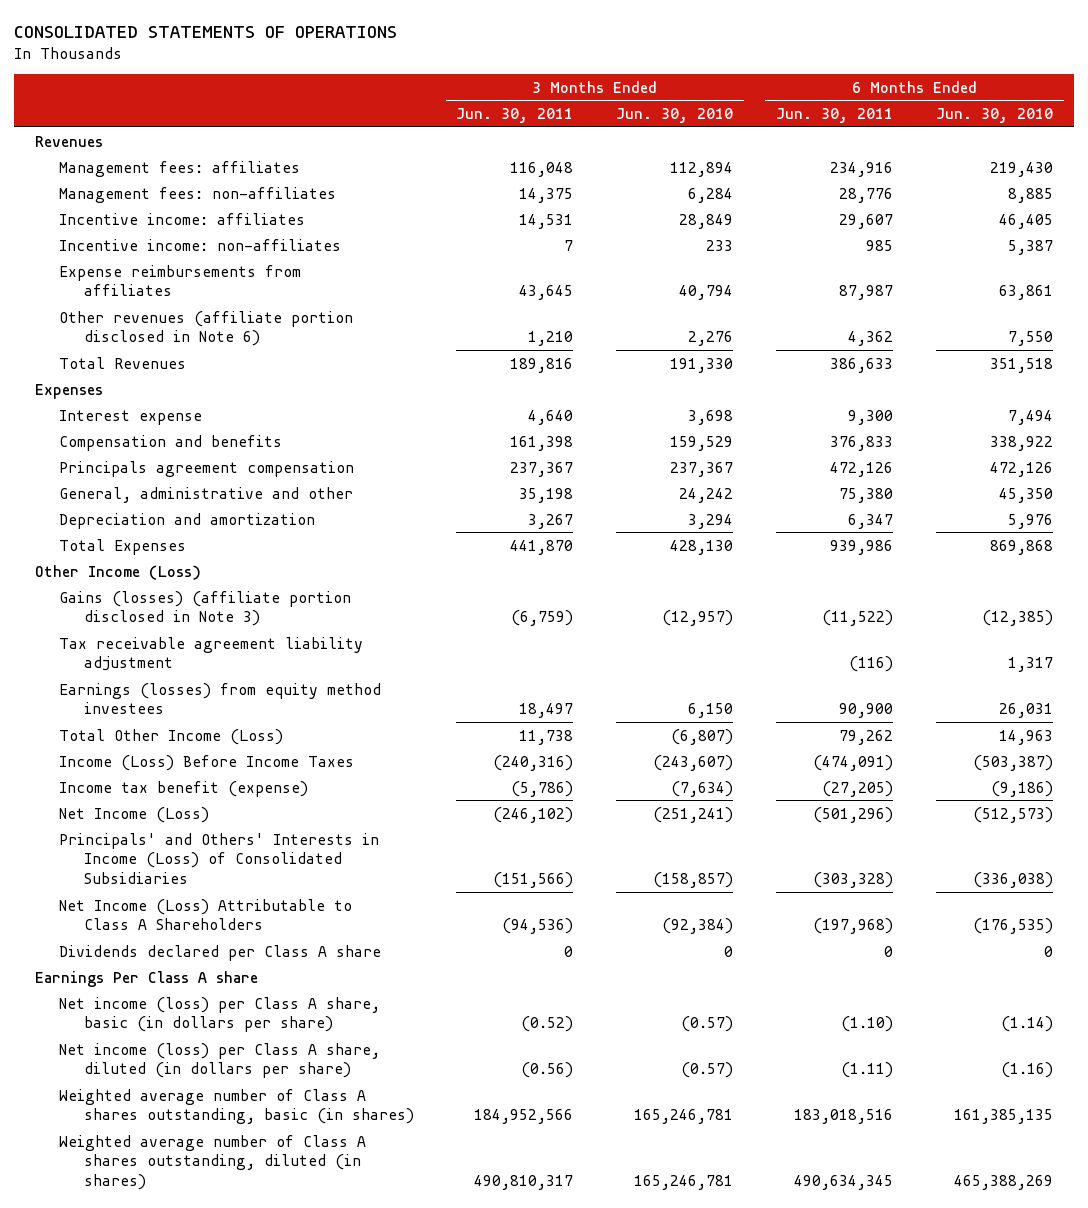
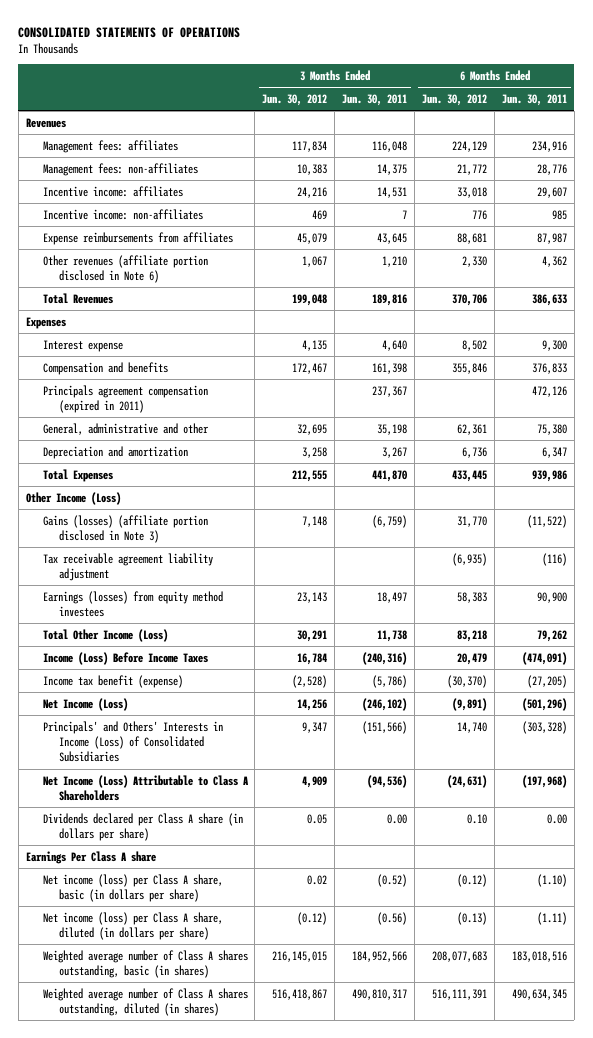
- | 3 Months Ended Jun. 30, 2011 | 3 Months Ended Jun. 30, 2010 | 6 Months Ended Jun. 30, 2011 | 6 Months Ended Jun. 30, 2010
+ | 3 Months Ended Jun. 30, 2012 | 3 Months Ended Jun. 30, 2011 | 6 Months Ended Jun. 30, 2012 | 6 Months Ended Jun. 30, 2011
- Principals agreement compensation | 237,367 | 237,367 | 472,126 | 472,126
+ Principals agreement compensation (expired in 2011) | | 237,367 | | 472,126
- Dividends declared per Class A share | 0 | 0 | 0 | 0
+ Dividends declared per Class A share (in dollars per share) | 0.05 | 0.00 | 0.10 | 0.00

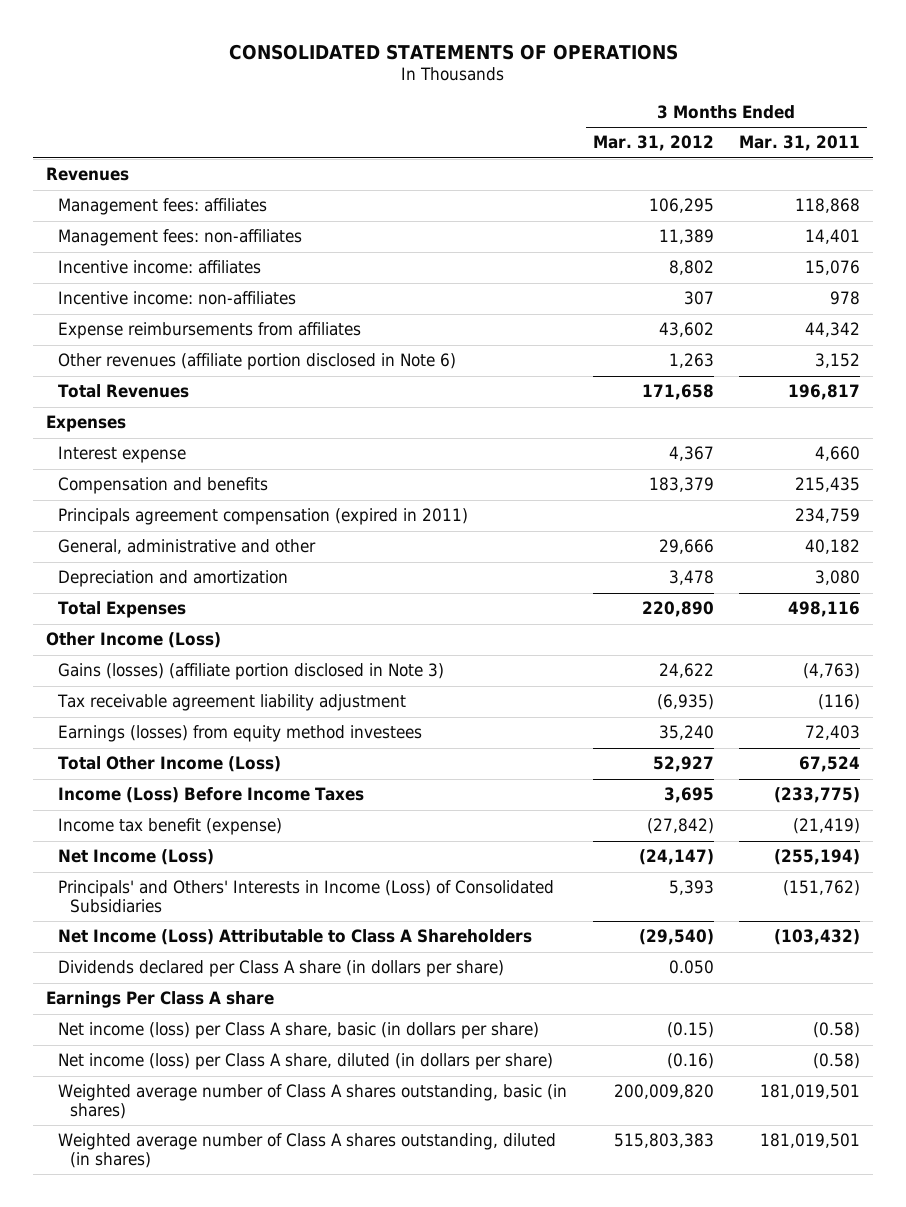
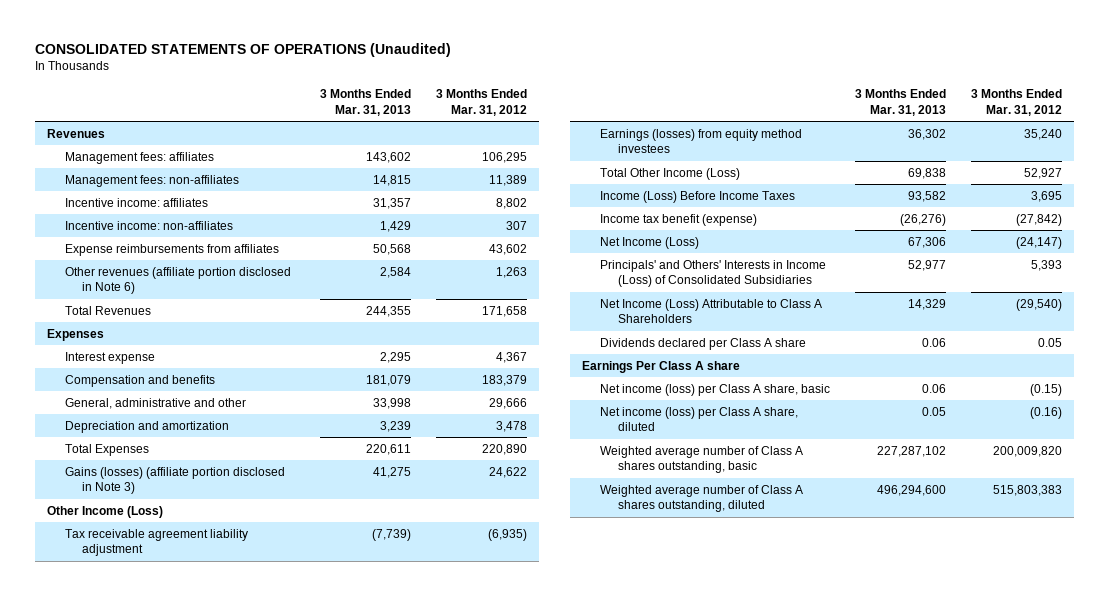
- CONSOLIDATED STATEMENTS OF OPERATIONS
+ CONSOLIDATED STATEMENTS OF OPERATIONS (Unaudited)
- | 3 Months Ended Mar. 31, 2012 | 3 Months Ended Mar. 31, 2011
+ | 3 Months Ended Mar. 31, 2013 | 3 Months Ended Mar. 31, 2012
- Principals agreement compensation (expired in 2011) | | 234,759
moved down: Other Income (Loss)
- Dividends declared per Class A share (in dollars per share) | 0.050 |
+ Dividends declared per Class A share | 0.06 | 0.05
- Net income (loss) per Class A share, basic (in dollars per share) | (0.15) | (0.58)
- Net income (loss) per Class A share, diluted (in dollars per share) | (0.16) | (0.58)
- Weighted average number of Class A shares outstanding, basic (in shares) | 200,009,820 | 181,019,501
- Weighted average number of Class A shares outstanding, diluted (in shares) | 515,803,383 | 181,019,501
+ Net income (loss) per Class A share, basic | 0.06 | (0.15)
+ Net income (loss) per Class A share, diluted | 0.05 | (0.16)
+ Weighted average number of Class A shares outstanding, basic | 227,287,102 | 200,009,820
+ Weighted average number of Class A shares outstanding, diluted | 496,294,600 | 515,803,383

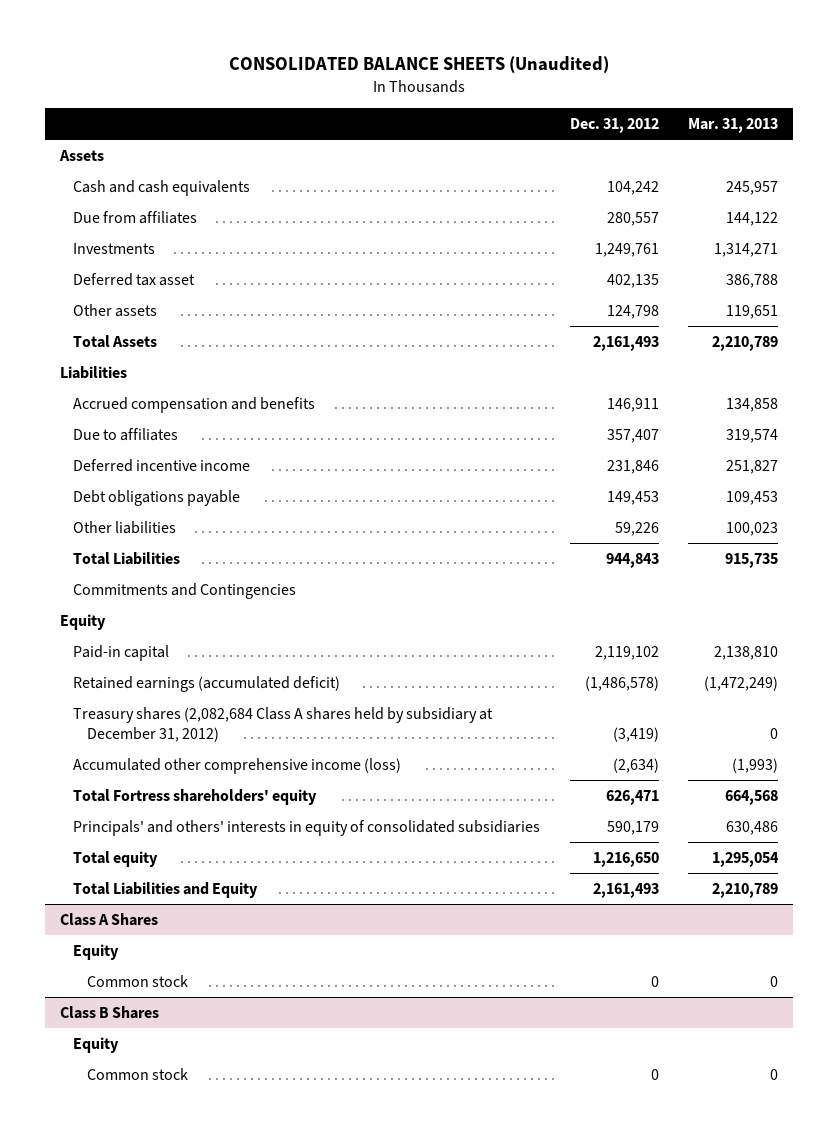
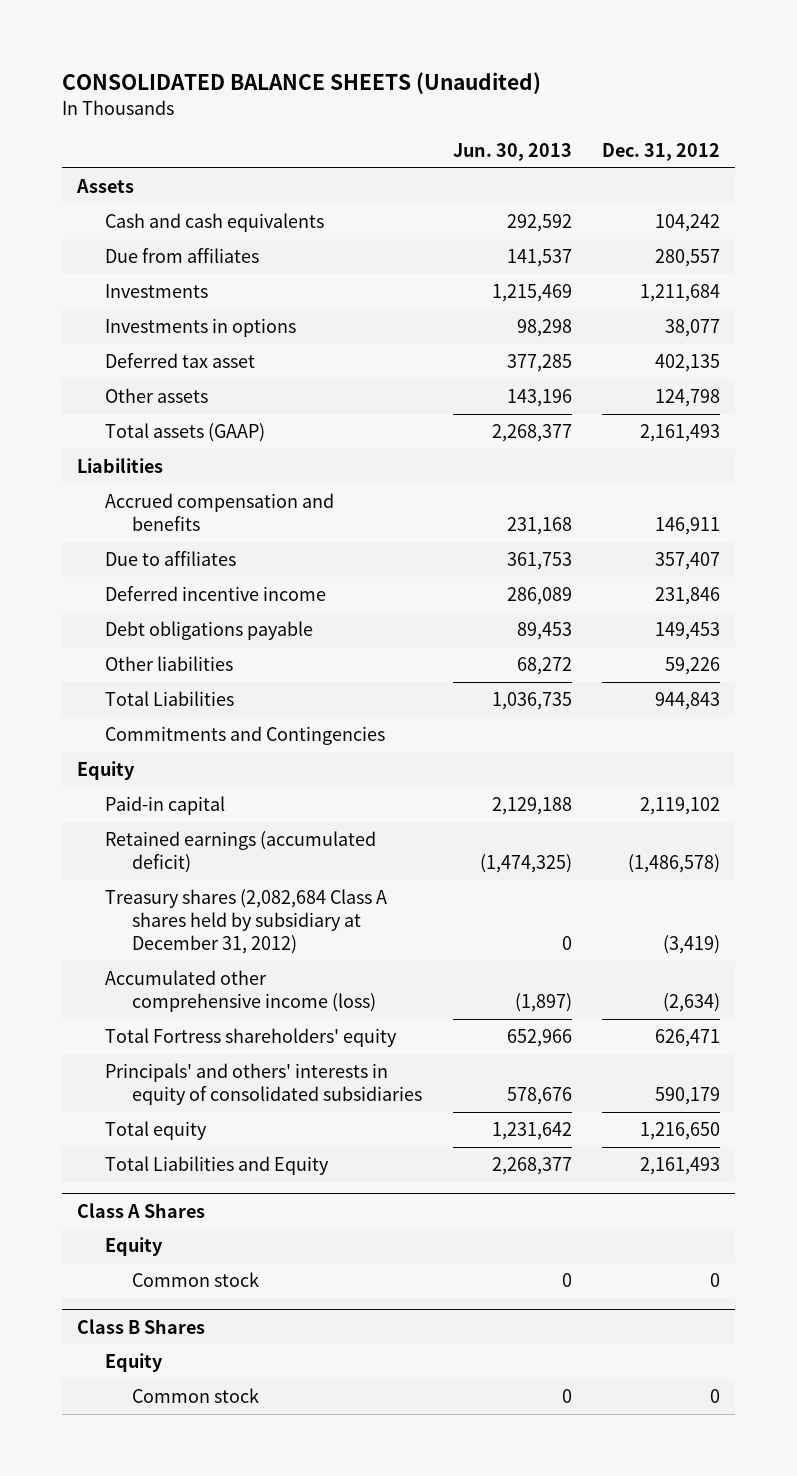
- | Dec. 31, 2012 | Mar. 31, 2013
+ | Jun. 30, 2013 | Dec. 31, 2012
- Investments | 1,249,761 | 1,314,271
+ Investments | 1,215,469 | 1,211,684
+ Investments in options | 98,298 | 38,077
- Total Assets | 2,161,493 | 2,210,789
+ Total assets (GAAP) | 2,268,377 | 2,161,493

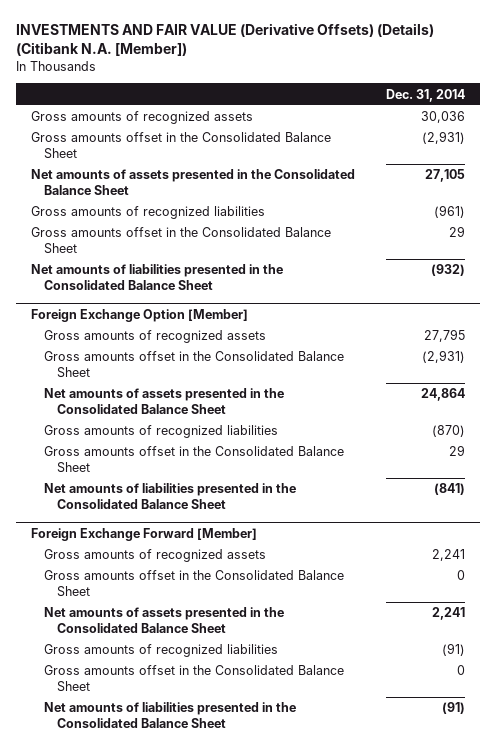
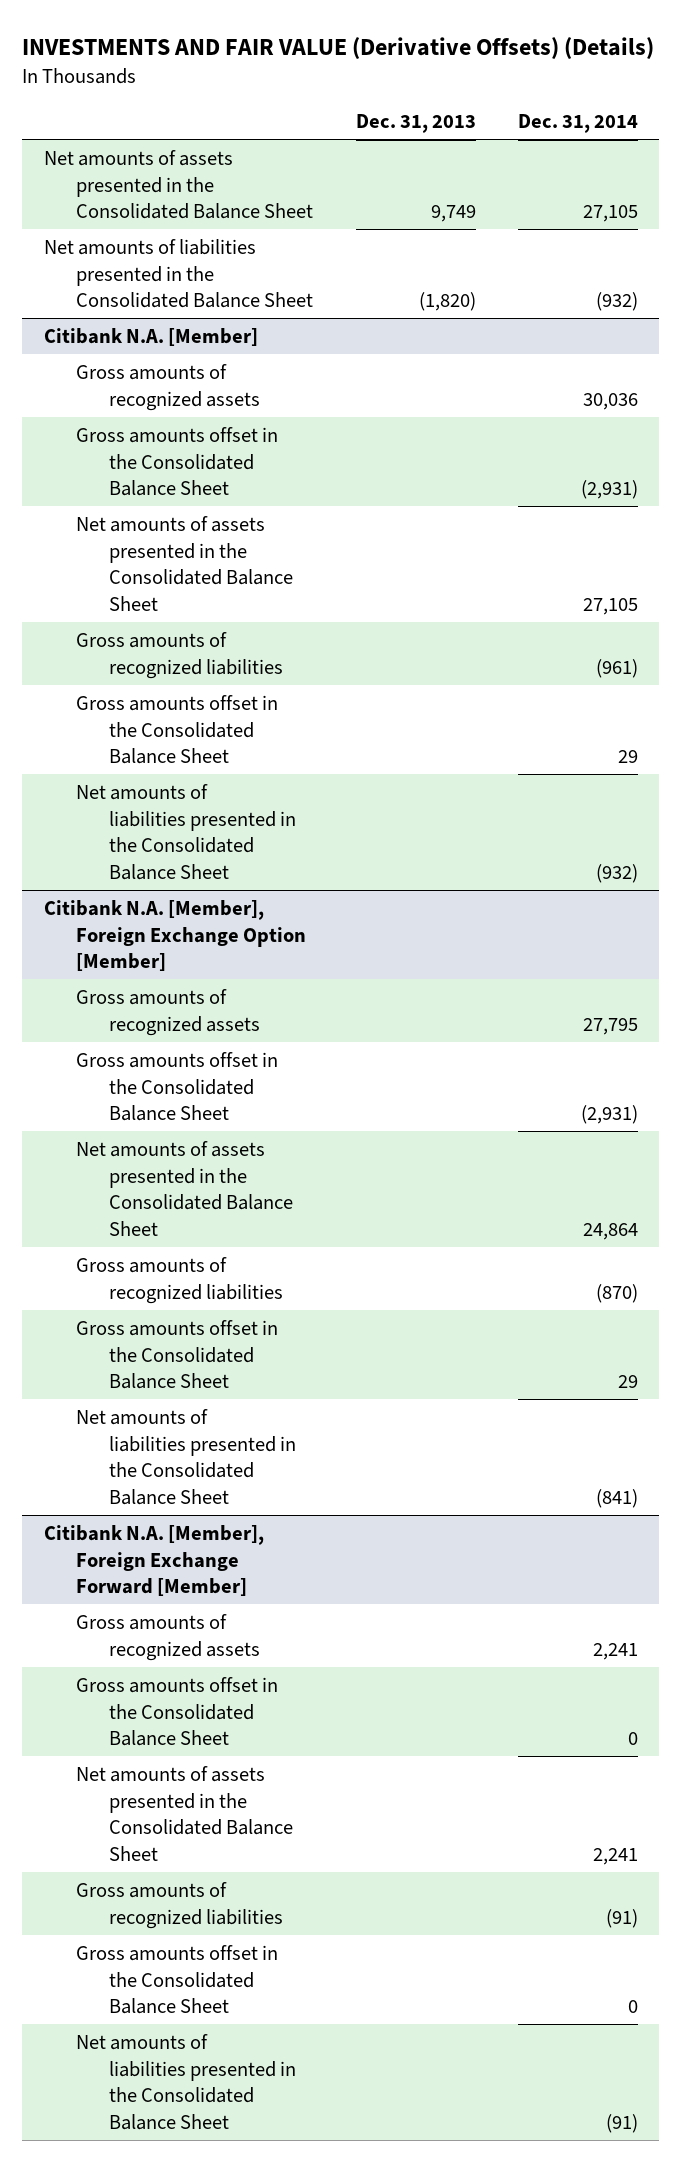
- INVESTMENTS AND FAIR VALUE (Derivative Offsets) (Details) (Citibank N.A. [Member])
+ INVESTMENTS AND FAIR VALUE (Derivative Offsets) (Details)
- | Dec. 31, 2014
+ | Dec. 31, 2013 | Dec. 31, 2014
+ Net amounts of assets presented in the Consolidated Balance Sheet | 9,749 | 27,105
+ Net amounts of liabilities presented in the Consolidated Balance Sheet | (1,820) | (932)
+ Citibank N.A. [Member]
- Foreign Exchange Option [Member]
+ Citibank N.A. [Member], Foreign Exchange Option [Member]
- Foreign Exchange Forward [Member]
+ Citibank N.A. [Member], Foreign Exchange Forward [Member]

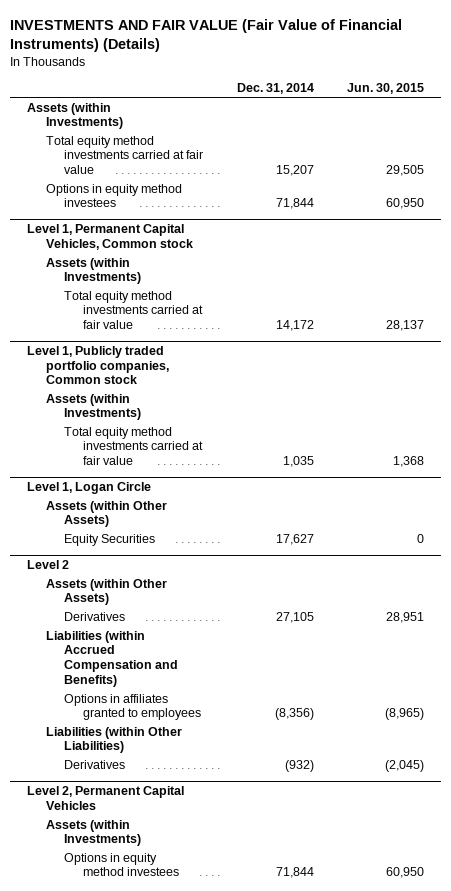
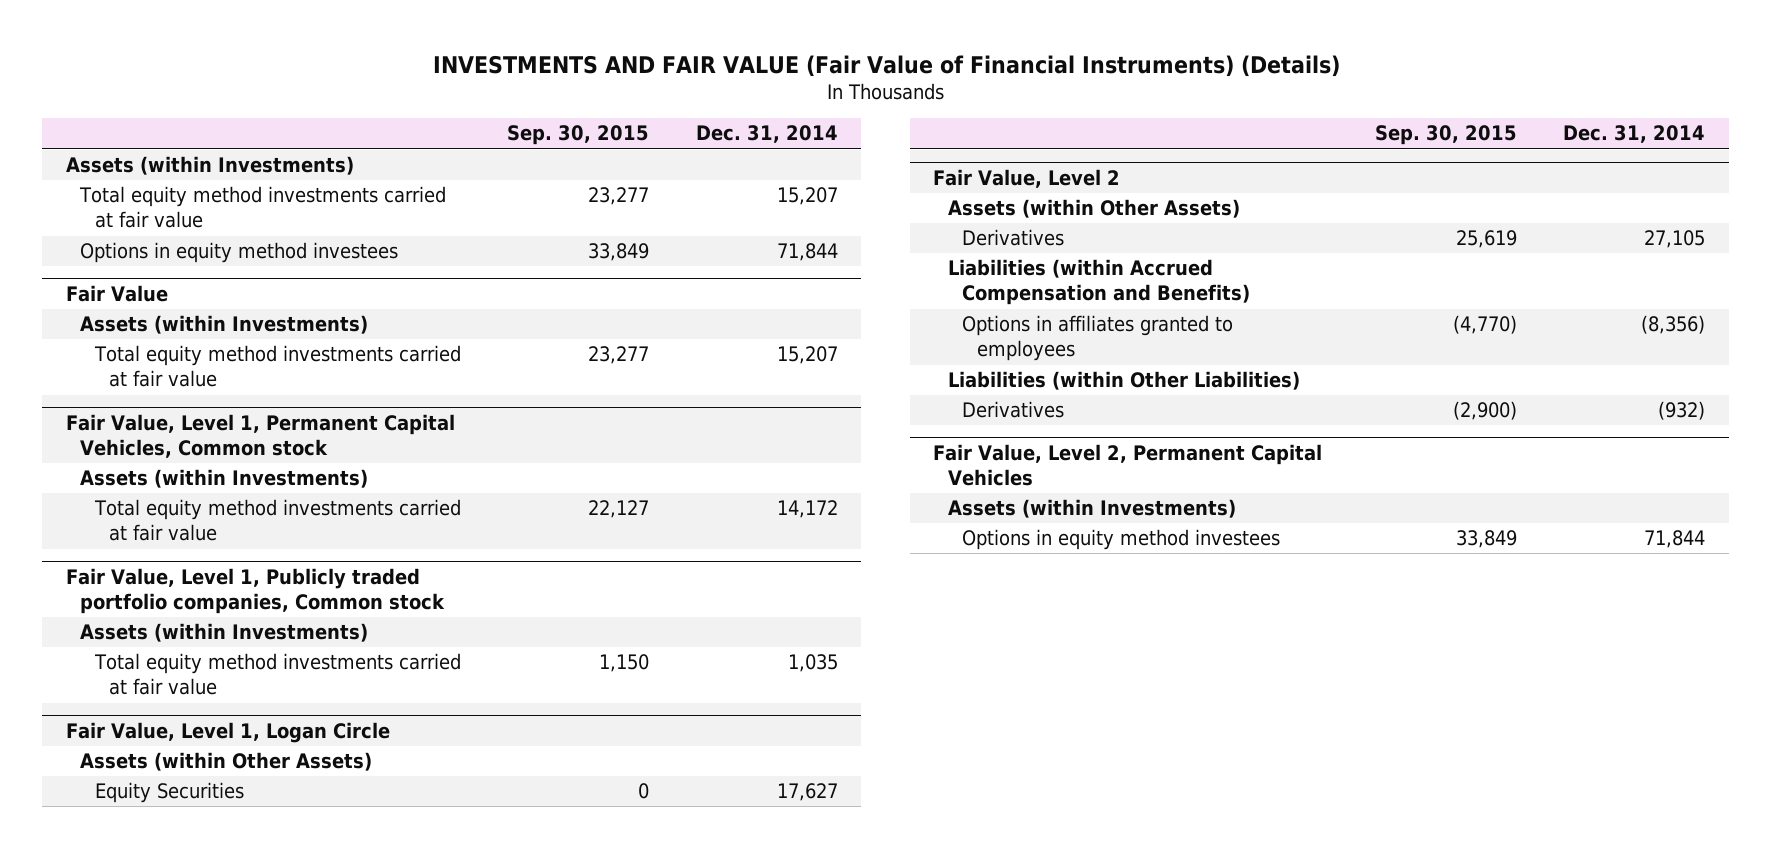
- | Dec. 31, 2014 | Jun. 30, 2015
+ | Sep. 30, 2015 | Dec. 31, 2014
- Level 1, Permanent Capital Vehicles, Common stock
+ Fair Value
+ Total equity method investments carried at fair value | 23,277 | 15,207
+ Fair Value, Level 1, Permanent Capital Vehicles, Common stock
+ Assets (within Investments)
- Level 1, Publicly traded portfolio companies, Common stock
+ Fair Value, Level 1, Publicly traded portfolio companies, Common stock
- Level 1, Logan Circle
+ Fair Value, Level 1, Logan Circle
- Level 2
+ Fair Value, Level 2
- Level 2, Permanent Capital Vehicles
+ Fair Value, Level 2, Permanent Capital Vehicles

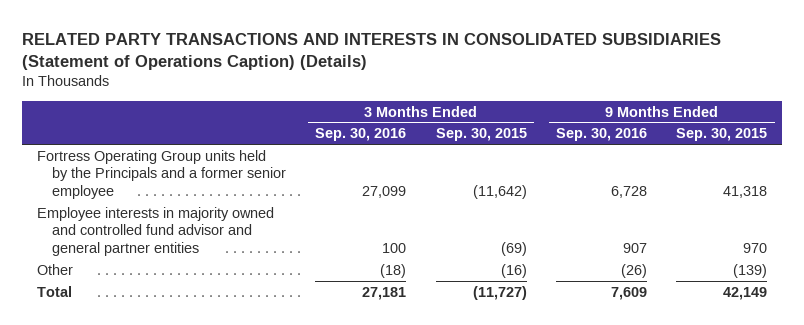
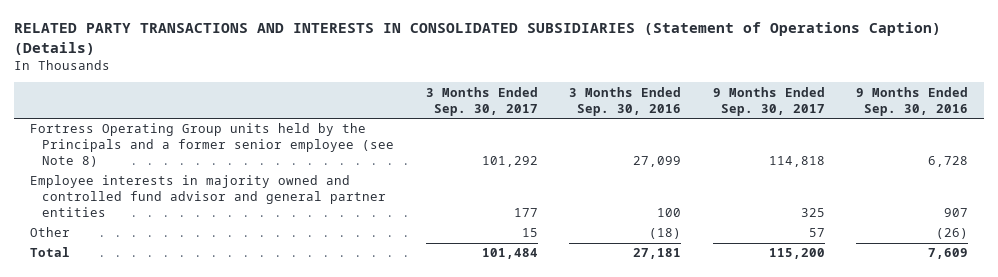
- | 3 Months Ended Sep. 30, 2016 | 3 Months Ended Sep. 30, 2015 | 9 Months Ended Sep. 30, 2016 | 9 Months Ended Sep. 30, 2015
+ | 3 Months Ended Sep. 30, 2017 | 3 Months Ended Sep. 30, 2016 | 9 Months Ended Sep. 30, 2017 | 9 Months Ended Sep. 30, 2016
- Fortress Operating Group units held by the Principals and a former senior employee | 27,099 | (11,642) | 6,728 | 41,318
+ Fortress Operating Group units held by the Principals and a former senior employee (see Note 8) | 101,292 | 27,099 | 114,818 | 6,728

